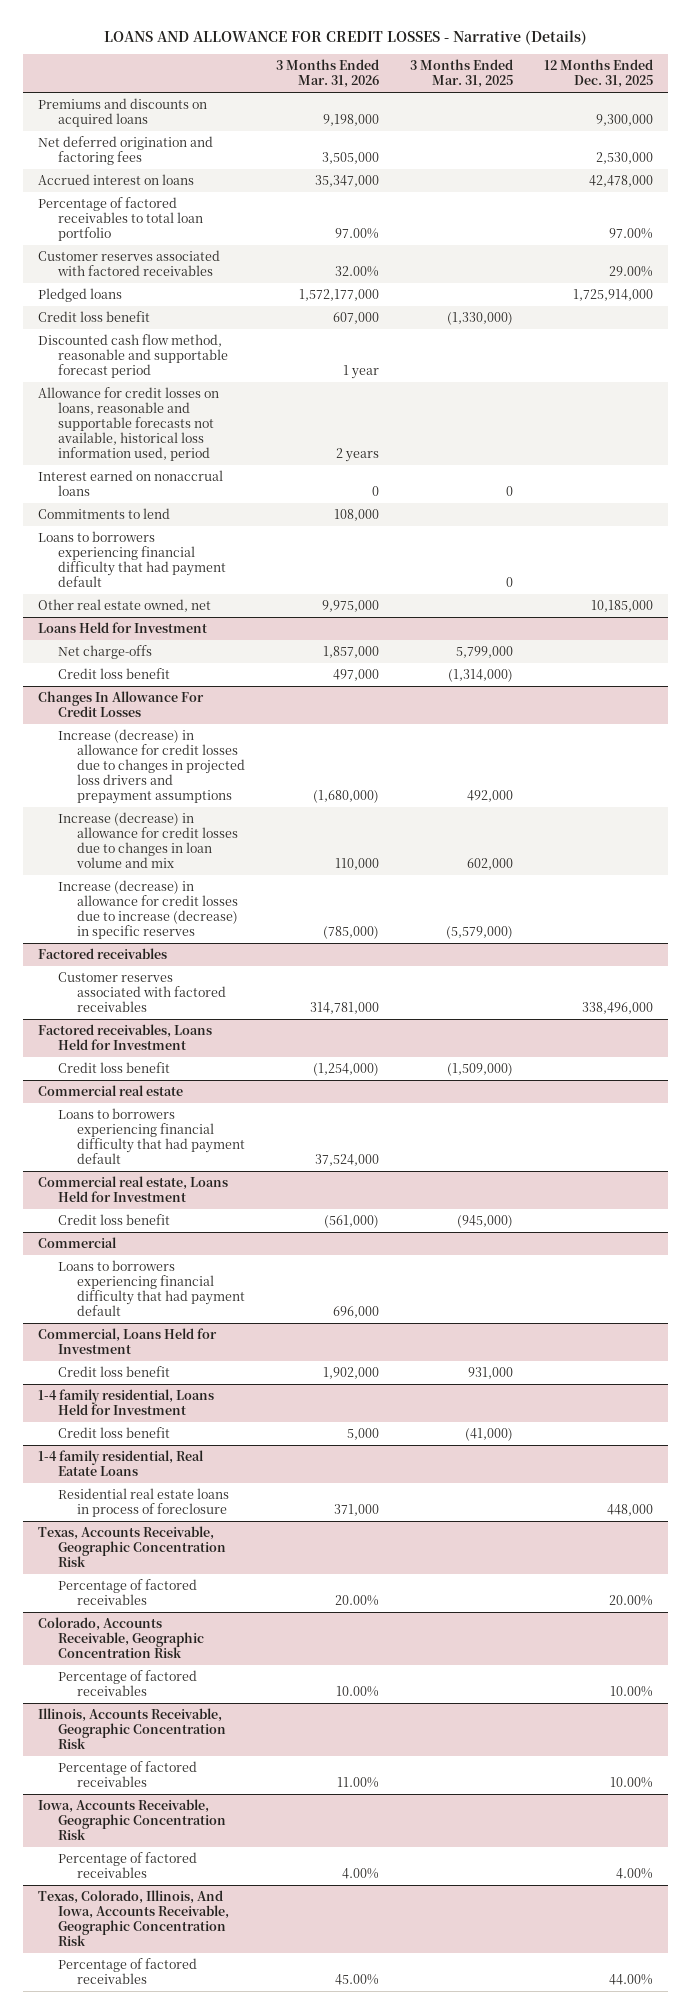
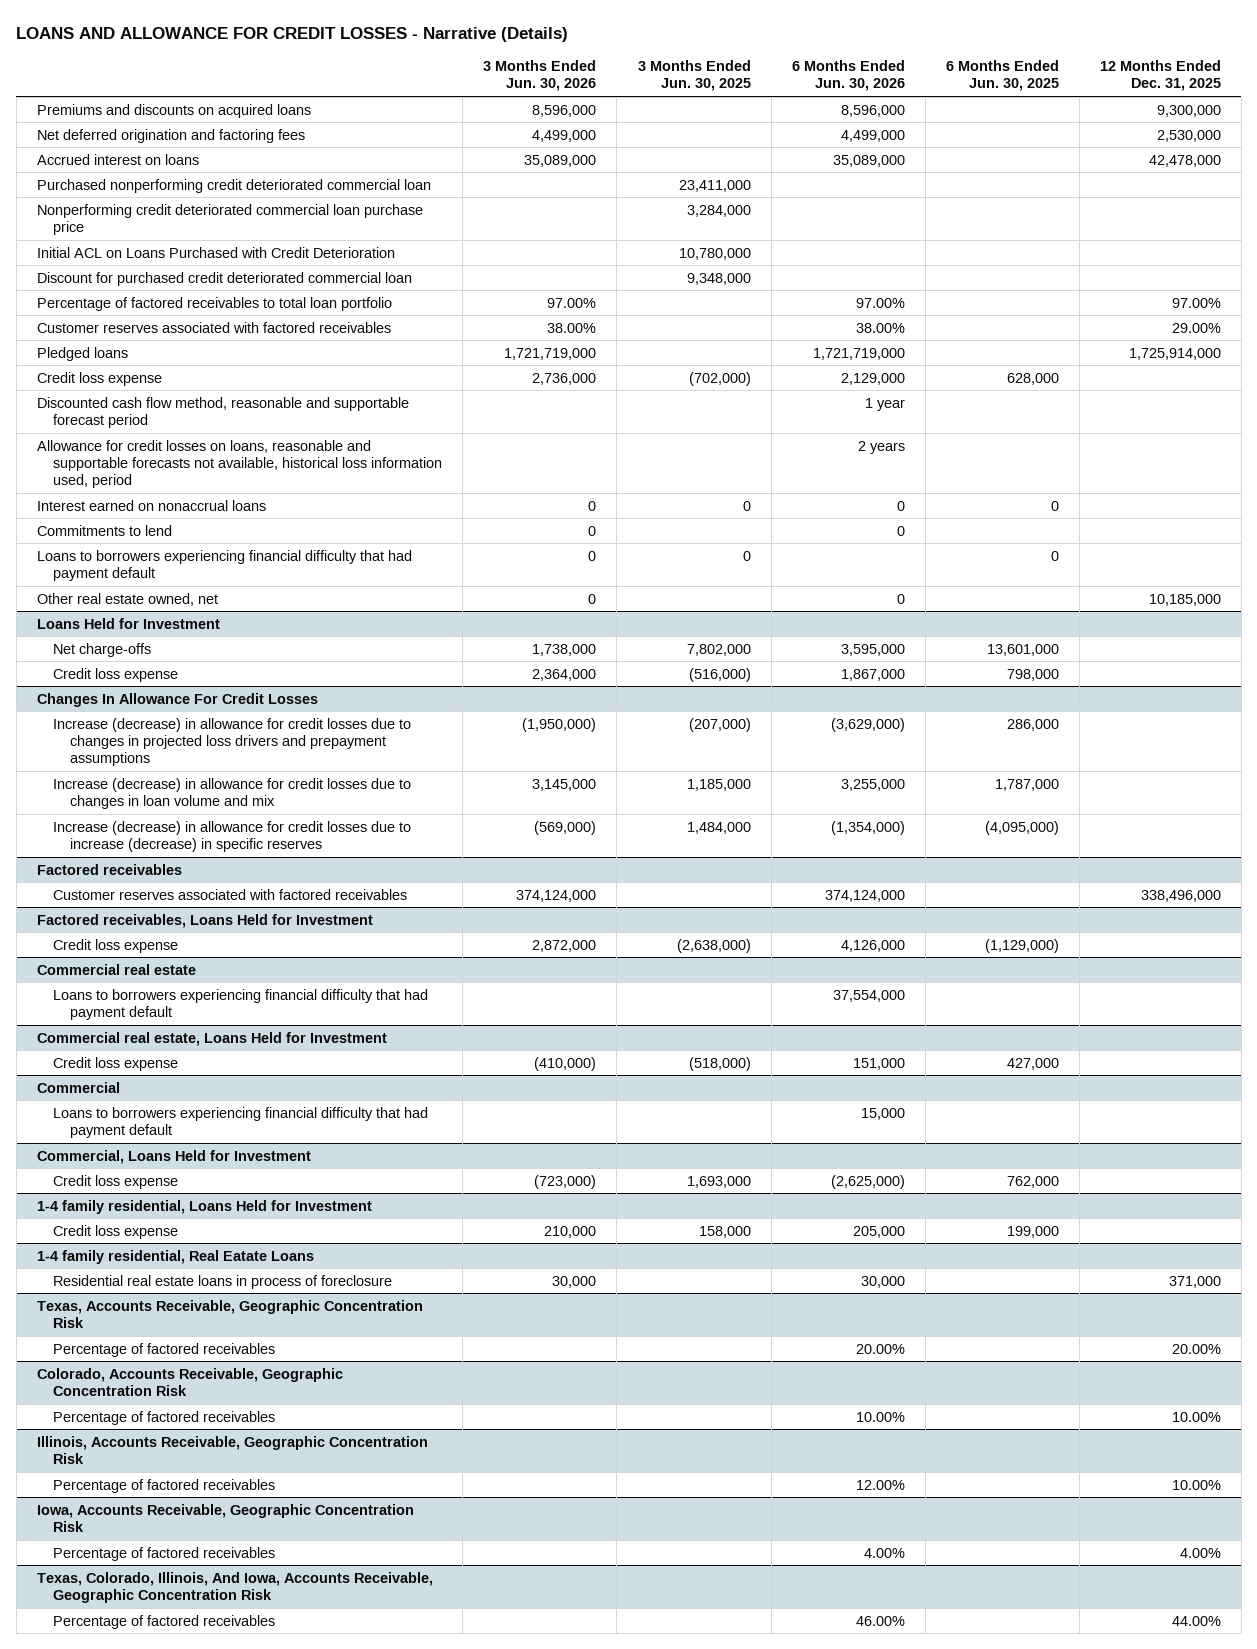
- | 3 Months Ended Mar. 31, 2026 | 3 Months Ended Mar. 31, 2025 | 12 Months Ended Dec. 31, 2025
+ | 3 Months Ended Jun. 30, 2026 | 3 Months Ended Jun. 30, 2025 | 6 Months Ended Jun. 30, 2026 | 6 Months Ended Jun. 30, 2025 | 12 Months Ended Dec. 31, 2025
+ Purchased nonperforming credit deteriorated commercial loan | | 23,411,000 | | |
+ Nonperforming credit deteriorated commercial loan purchase price | | 3,284,000 | | |
+ Initial ACL on Loans Purchased with Credit Deterioration | | 10,780,000 | | |
+ Discount for purchased credit deteriorated commercial loan | | 9,348,000 | | |
- Credit loss benefit | 607,000 | (1,330,000) |
+ Credit loss expense | 2,736,000 | (702,000) | 2,129,000 | 628,000 |
@ Loans Held for Investment
- Credit loss benefit | 497,000 | (1,314,000) |
+ Credit loss expense | 2,364,000 | (516,000) | 1,867,000 | 798,000 |
@ Factored receivables, Loans Held for Investment
- Credit loss benefit | (1,254,000) | (1,509,000) |
+ Credit loss expense | 2,872,000 | (2,638,000) | 4,126,000 | (1,129,000) |
@ Commercial real estate, Loans Held for Investment
- Credit loss benefit | (561,000) | (945,000) |
+ Credit loss expense | (410,000) | (518,000) | 151,000 | 427,000 |
@ Commercial, Loans Held for Investment
- Credit loss benefit | 1,902,000 | 931,000 |
+ Credit loss expense | (723,000) | 1,693,000 | (2,625,000) | 762,000 |
@ 1-4 family residential, Loans Held for Investment
- Credit loss benefit | 5,000 | (41,000) |
+ Credit loss expense | 210,000 | 158,000 | 205,000 | 199,000 |
@ 1-4 family residential, Real Eatate Loans
- Residential real estate loans in process of foreclosure | 371,000 | | 448,000
+ Residential real estate loans in process of foreclosure | 30,000 | | 30,000 | | 371,000

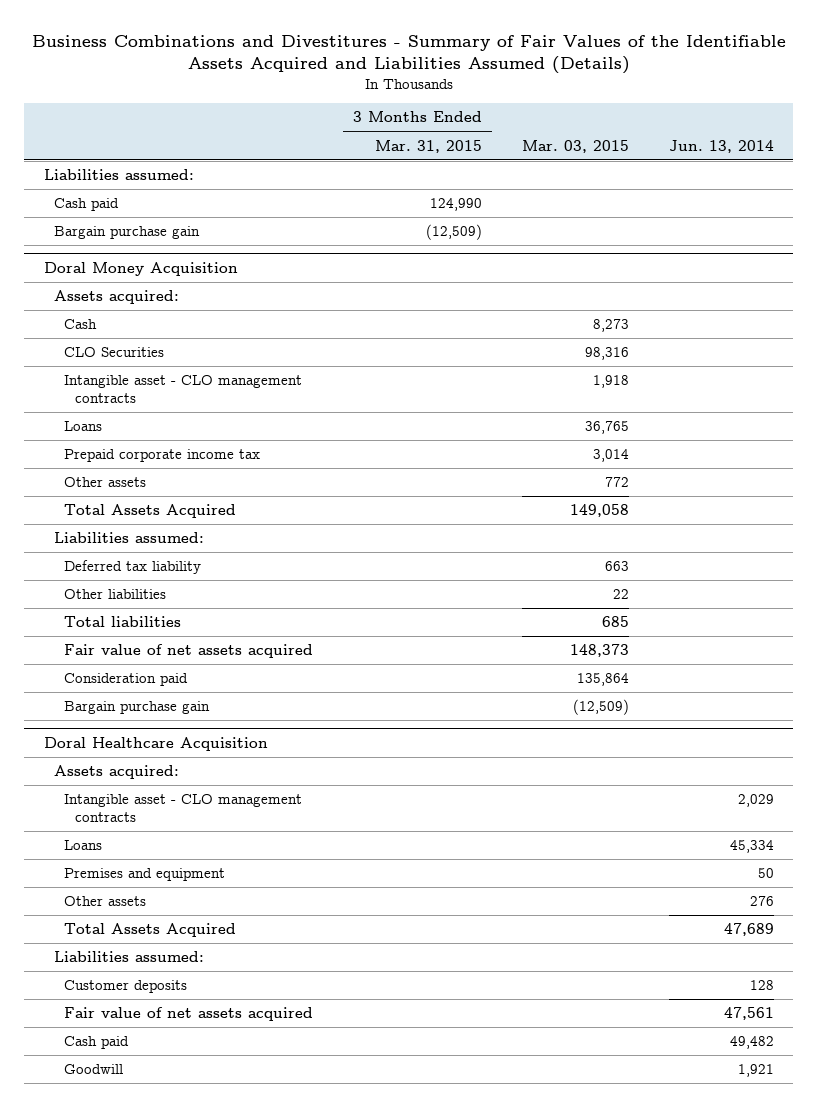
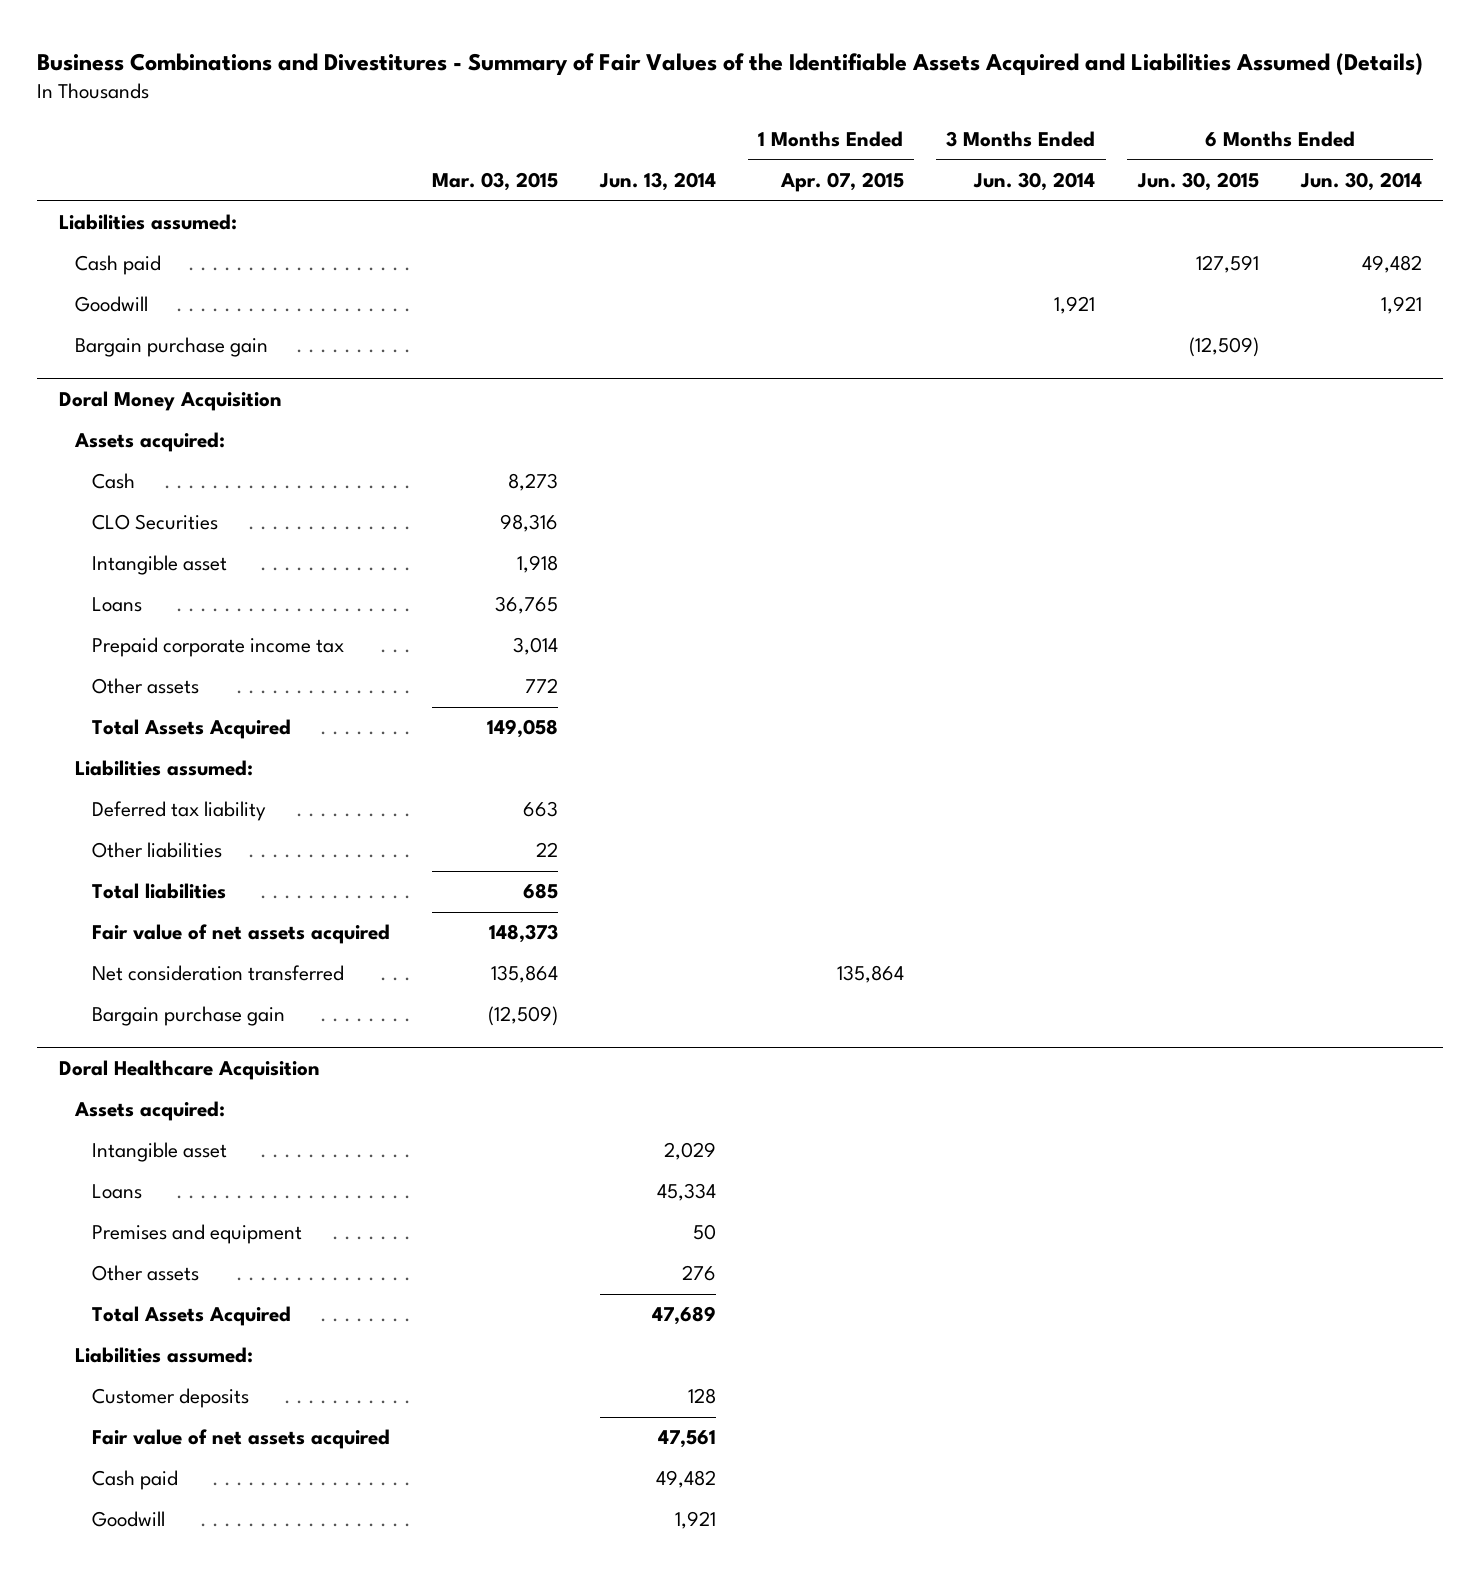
- | 3 Months Ended Mar. 31, 2015 | Mar. 03, 2015 | Jun. 13, 2014
+ | Mar. 03, 2015 | Jun. 13, 2014 | 1 Months Ended Apr. 07, 2015 | 3 Months Ended Jun. 30, 2014 | 6 Months Ended Jun. 30, 2015 | 6 Months Ended Jun. 30, 2014
+ Goodwill | | | | 1,921 | | 1,921
@ Doral Money Acquisition
- Intangible asset - CLO management contracts | | 1,918 |
+ Intangible asset | 1,918 | | | | |
- Consideration paid | | 135,864 |
+ Net consideration transferred | 135,864 | | 135,864 | | |
@ Doral Healthcare Acquisition
- Intangible asset - CLO management contracts | | | 2,029
+ Intangible asset | | 2,029 | | | |

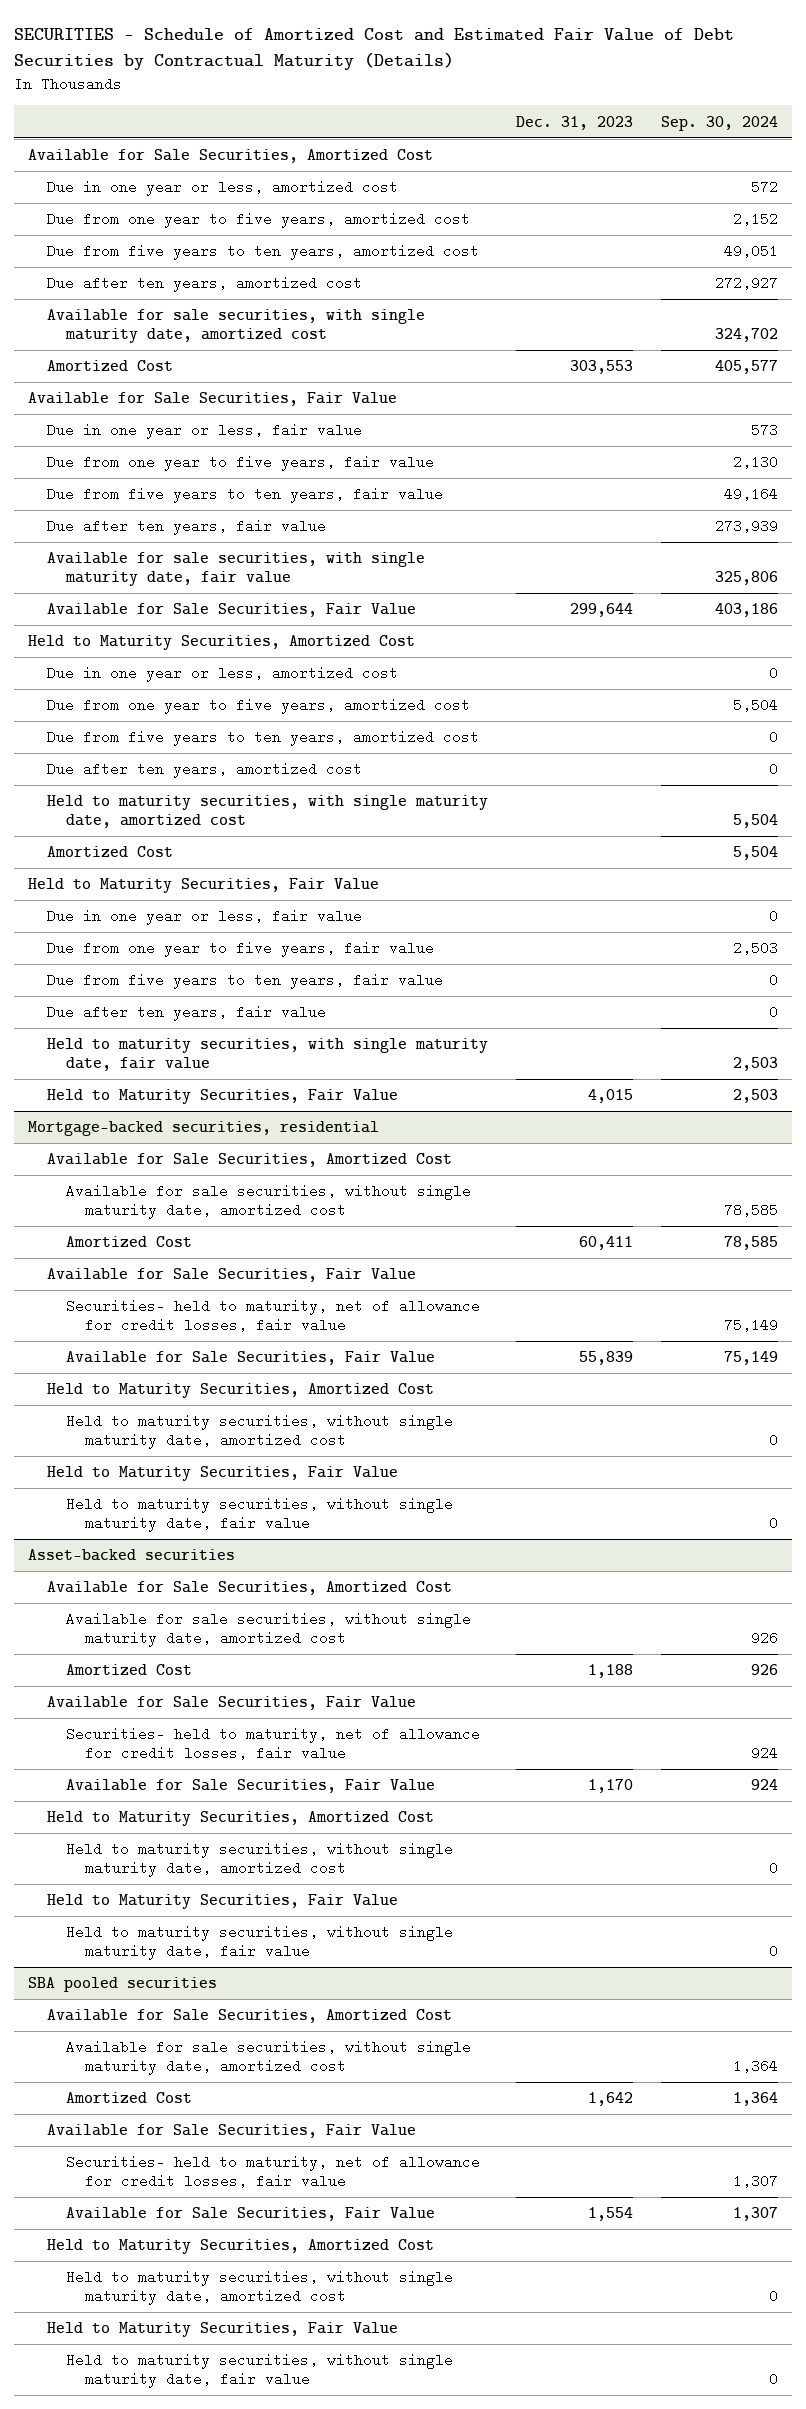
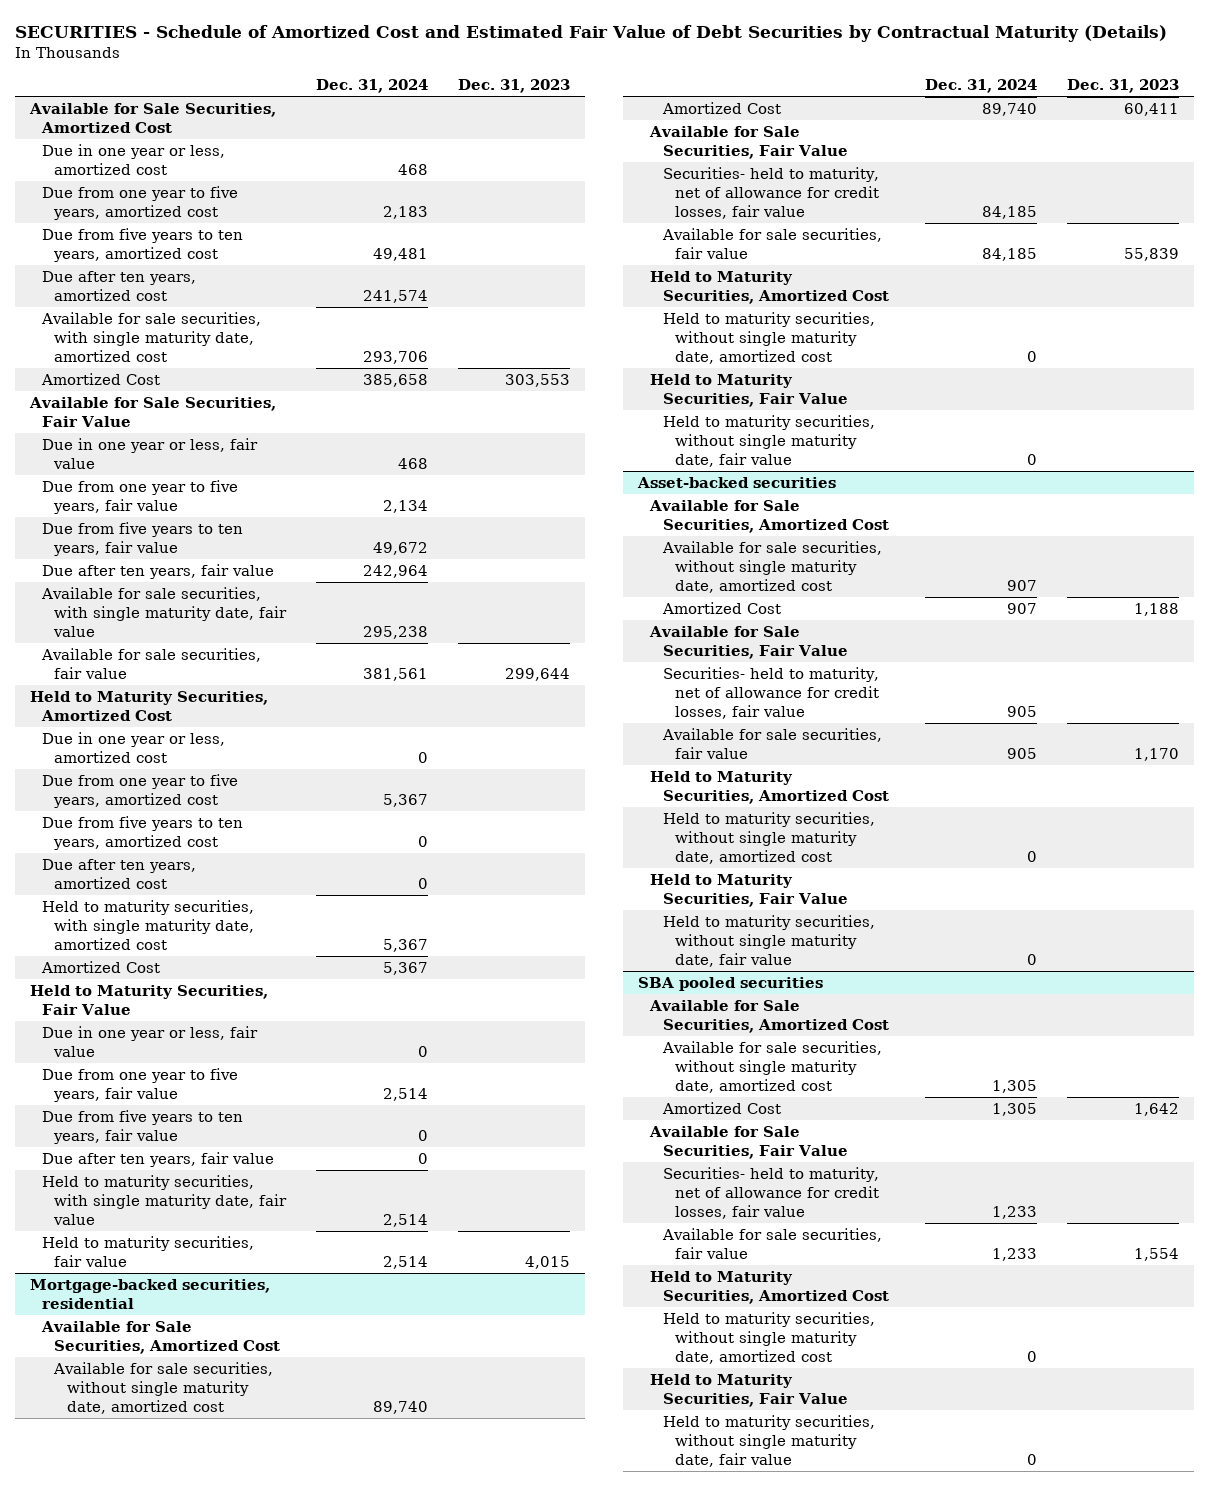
- | Dec. 31, 2023 | Sep. 30, 2024
+ | Dec. 31, 2024 | Dec. 31, 2023
- Available for Sale Securities, Fair Value | 299,644 | 403,186
+ Available for sale securities, fair value | 381,561 | 299,644
- Held to Maturity Securities, Fair Value | 4,015 | 2,503
+ Held to maturity securities, fair value | 2,514 | 4,015
@ Mortgage-backed securities, residential
- Available for Sale Securities, Fair Value | 55,839 | 75,149
+ Available for sale securities, fair value | 84,185 | 55,839
@ Asset-backed securities
- Available for Sale Securities, Fair Value | 1,170 | 924
+ Available for sale securities, fair value | 905 | 1,170
@ SBA pooled securities
- Available for Sale Securities, Fair Value | 1,554 | 1,307
+ Available for sale securities, fair value | 1,233 | 1,554

